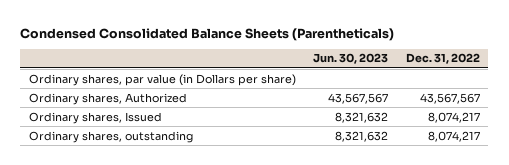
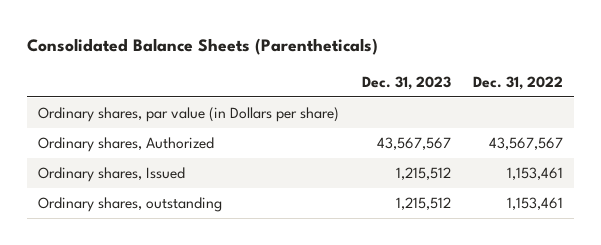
- Condensed Consolidated Balance Sheets (Parentheticals)
+ Consolidated Balance Sheets (Parentheticals)
- | Jun. 30, 2023 | Dec. 31, 2022
+ | Dec. 31, 2023 | Dec. 31, 2022
- Ordinary shares, Issued | 8,321,632 | 8,074,217
- Ordinary shares, outstanding | 8,321,632 | 8,074,217
+ Ordinary shares, Issued | 1,215,512 | 1,153,461
+ Ordinary shares, outstanding | 1,215,512 | 1,153,461

